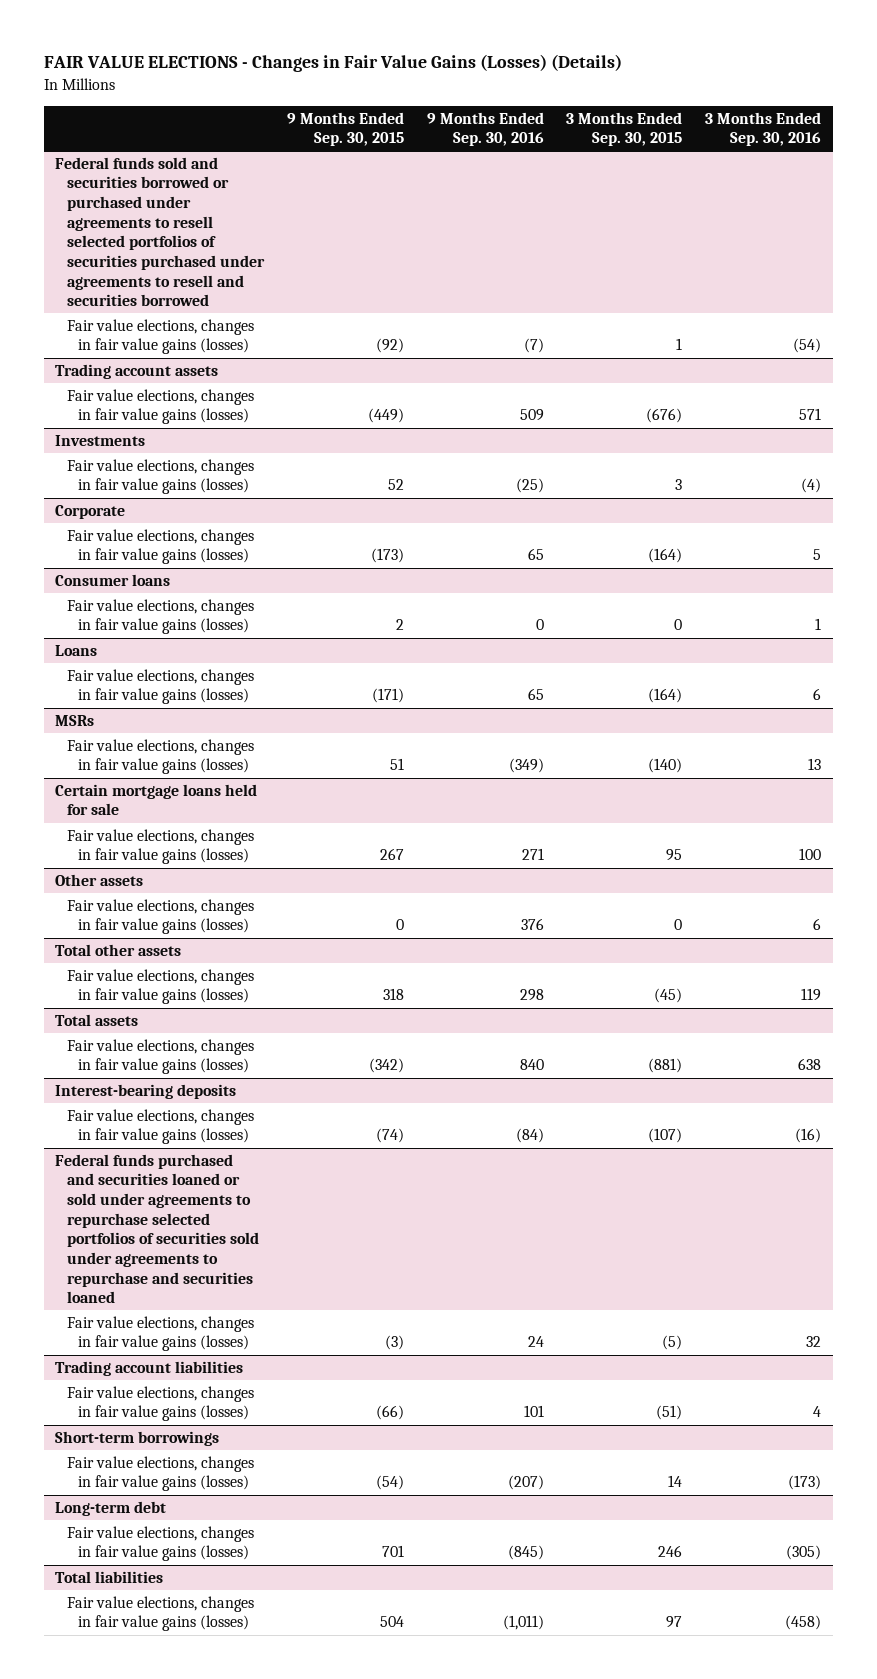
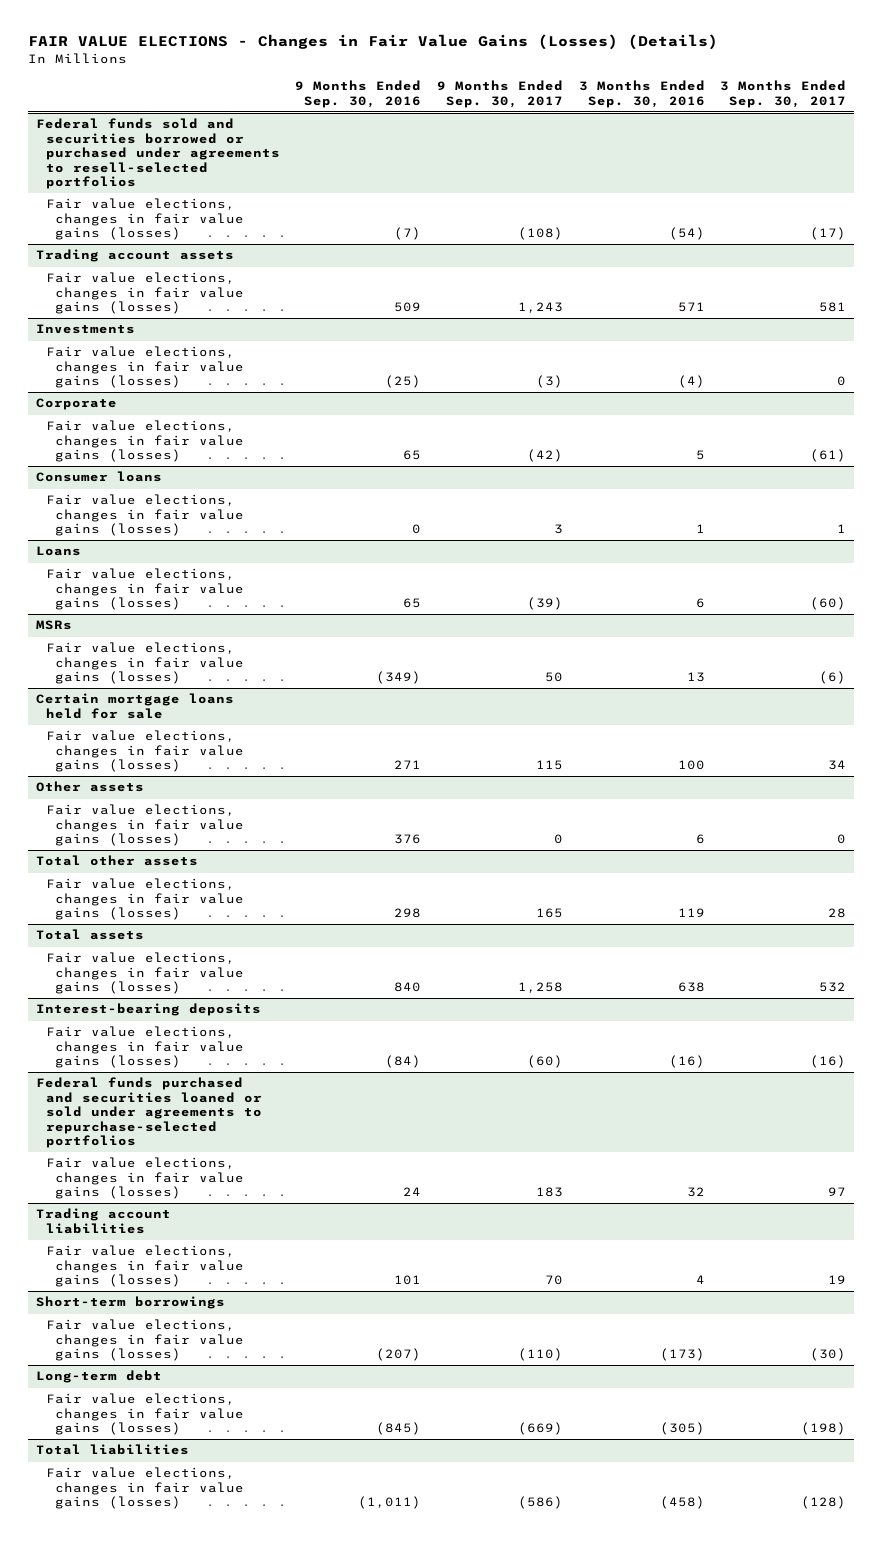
- | 9 Months Ended Sep. 30, 2015 | 9 Months Ended Sep. 30, 2016 | 3 Months Ended Sep. 30, 2015 | 3 Months Ended Sep. 30, 2016
+ | 9 Months Ended Sep. 30, 2016 | 9 Months Ended Sep. 30, 2017 | 3 Months Ended Sep. 30, 2016 | 3 Months Ended Sep. 30, 2017
- Federal funds sold and securities borrowed or purchased under agreements to resell selected portfolios of securities purchased under agreements to resell and securities borrowed
+ Federal funds sold and securities borrowed or purchased under agreements to resell-selected portfolios
- Federal funds purchased and securities loaned or sold under agreements to repurchase selected portfolios of securities sold under agreements to repurchase and securities loaned
+ Federal funds purchased and securities loaned or sold under agreements to repurchase-selected portfolios

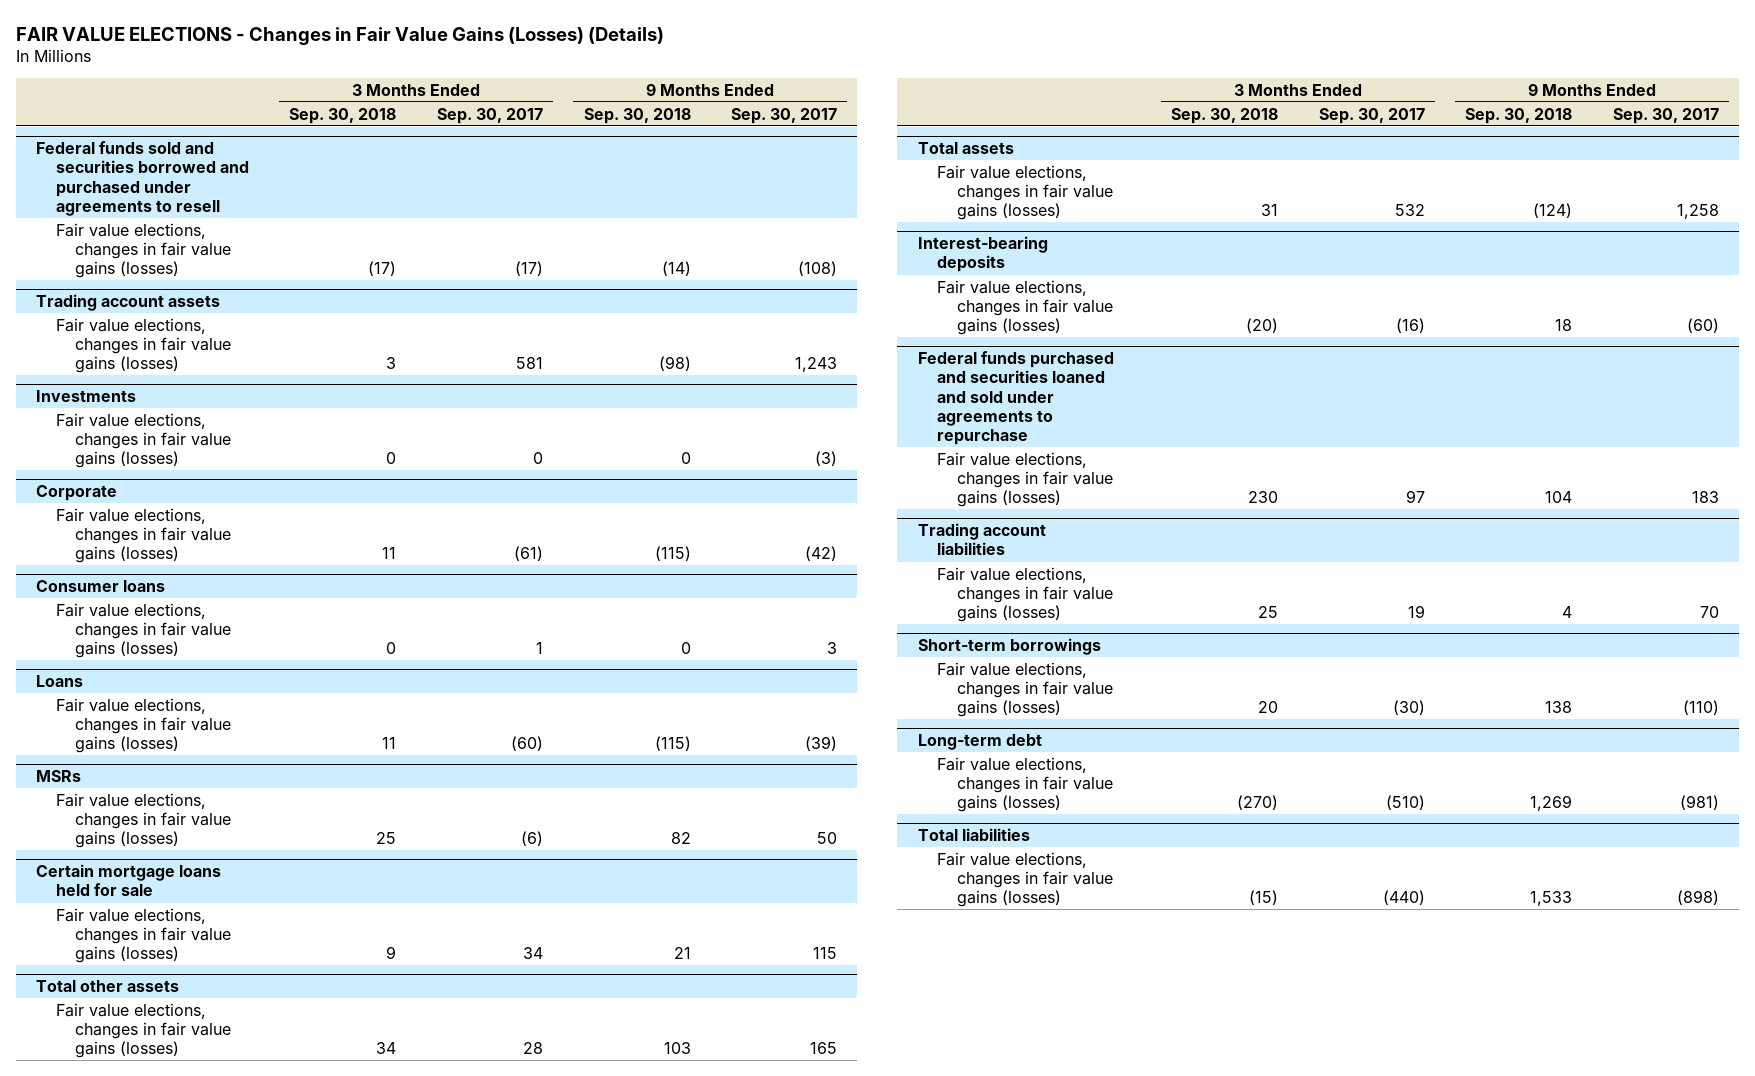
- | 9 Months Ended Sep. 30, 2016 | 9 Months Ended Sep. 30, 2017 | 3 Months Ended Sep. 30, 2016 | 3 Months Ended Sep. 30, 2017
+ | 3 Months Ended Sep. 30, 2018 | 3 Months Ended Sep. 30, 2017 | 9 Months Ended Sep. 30, 2018 | 9 Months Ended Sep. 30, 2017
- Federal funds sold and securities borrowed or purchased under agreements to resell-selected portfolios
+ Federal funds sold and securities borrowed and purchased under agreements to resell
- Other assets
- Fair value elections, changes in fair value gains (losses) | 376 | 0 | 6 | 0
- Federal funds purchased and securities loaned or sold under agreements to repurchase-selected portfolios
+ Federal funds purchased and securities loaned and sold under agreements to repurchase
@ Long-term debt
- Fair value elections, changes in fair value gains (losses) | (845) | (669) | (305) | (198)
+ Fair value elections, changes in fair value gains (losses) | (270) | (510) | 1,269 | (981)
@ Total liabilities
- Fair value elections, changes in fair value gains (losses) | (1,011) | (586) | (458) | (128)
+ Fair value elections, changes in fair value gains (losses) | (15) | (440) | 1,533 | (898)

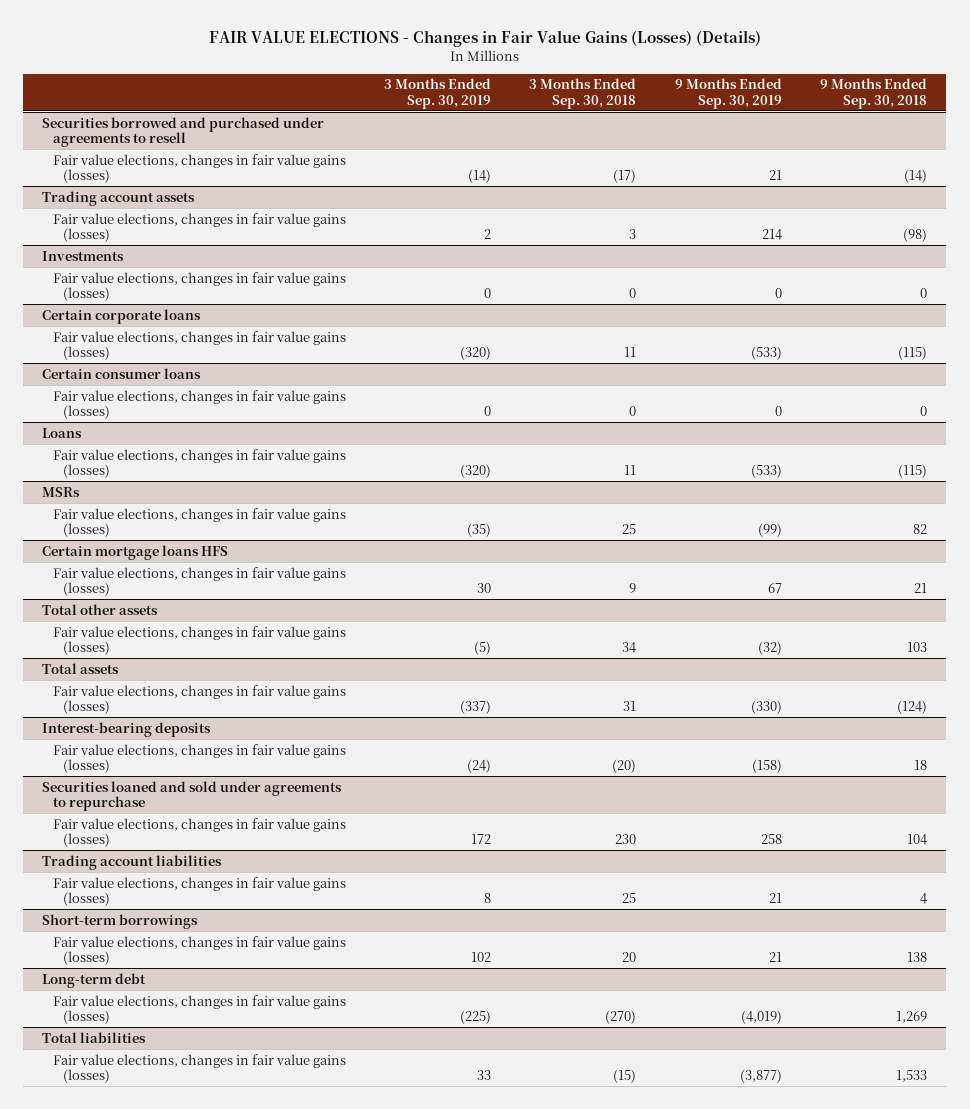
- | 3 Months Ended Sep. 30, 2018 | 3 Months Ended Sep. 30, 2017 | 9 Months Ended Sep. 30, 2018 | 9 Months Ended Sep. 30, 2017
+ | 3 Months Ended Sep. 30, 2019 | 3 Months Ended Sep. 30, 2018 | 9 Months Ended Sep. 30, 2019 | 9 Months Ended Sep. 30, 2018
- Federal funds sold and securities borrowed and purchased under agreements to resell
+ Securities borrowed and purchased under agreements to resell
- Corporate
+ Certain corporate loans
- Consumer loans
+ Certain consumer loans
- Certain mortgage loans held for sale
+ Certain mortgage loans HFS
- Federal funds purchased and securities loaned and sold under agreements to repurchase
+ Securities loaned and sold under agreements to repurchase

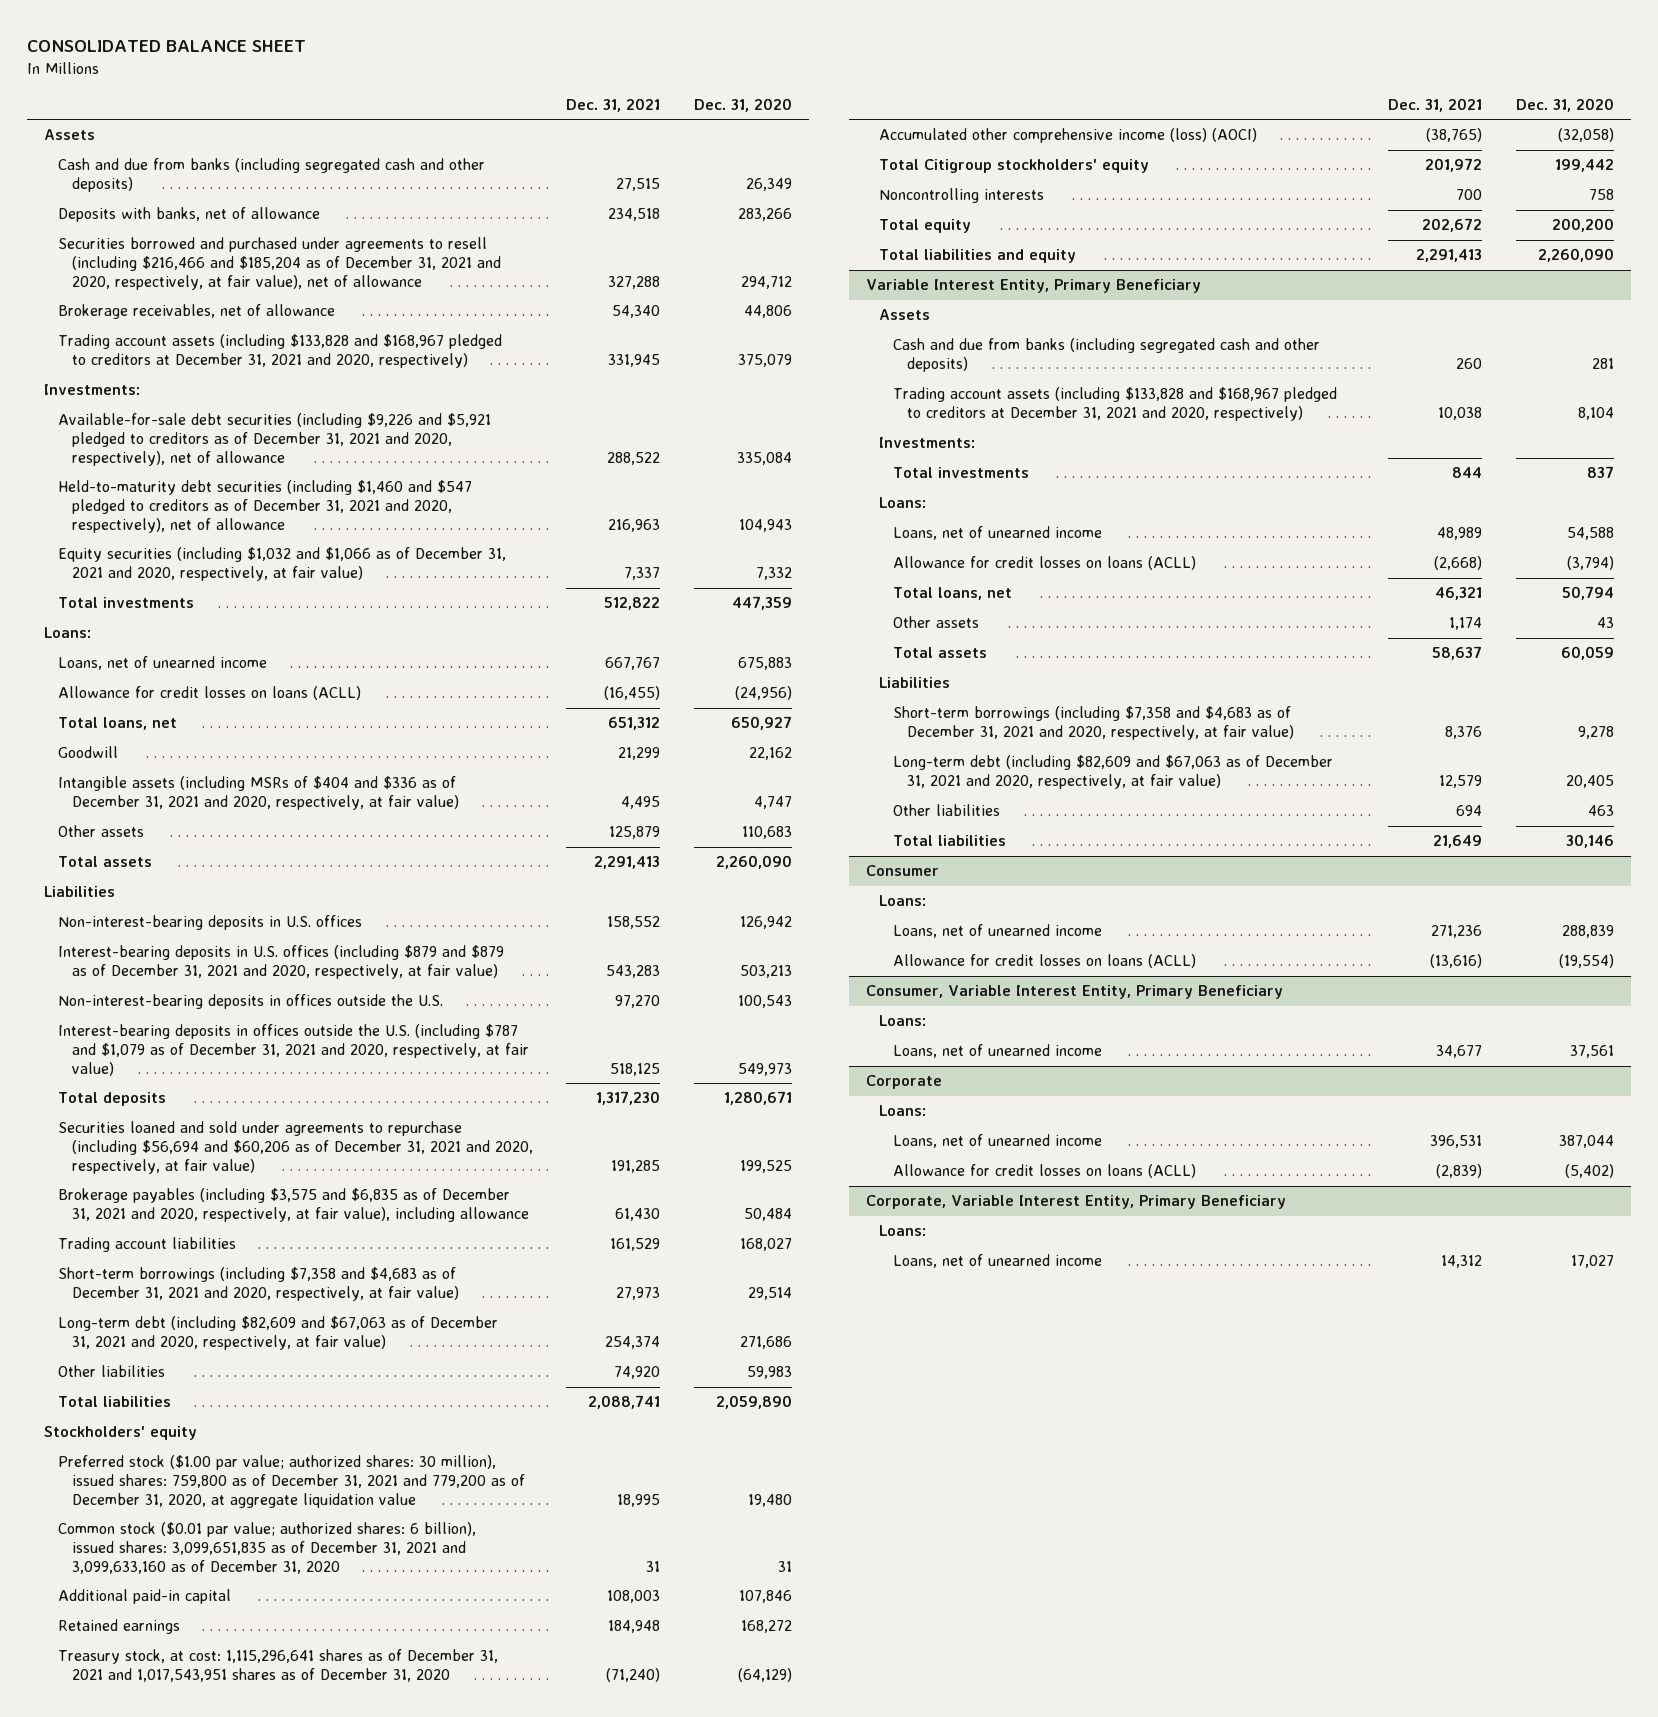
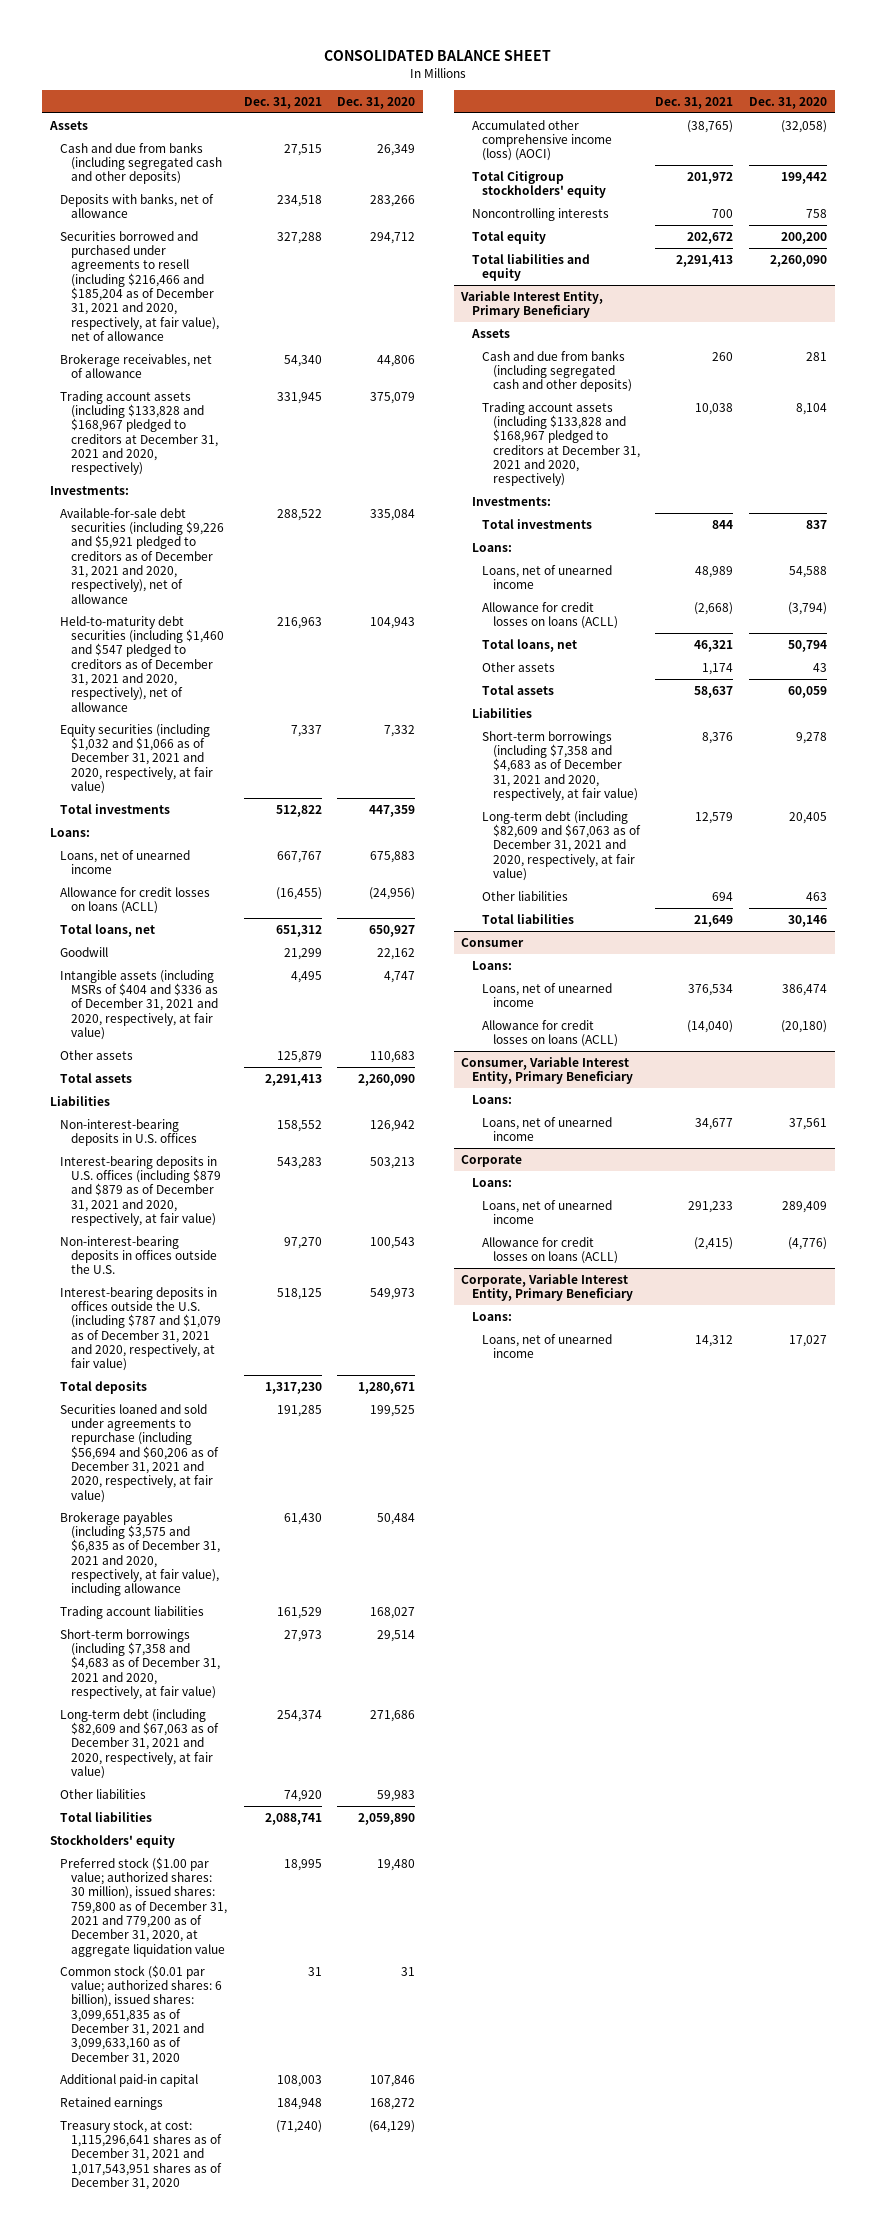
@ Consumer
- Loans, net of unearned income | 271,236 | 288,839
- Allowance for credit losses on loans (ACLL) | (13,616) | (19,554)
+ Loans, net of unearned income | 376,534 | 386,474
+ Allowance for credit losses on loans (ACLL) | (14,040) | (20,180)
@ Corporate
- Loans, net of unearned income | 396,531 | 387,044
- Allowance for credit losses on loans (ACLL) | (2,839) | (5,402)
+ Loans, net of unearned income | 291,233 | 289,409
+ Allowance for credit losses on loans (ACLL) | (2,415) | (4,776)

